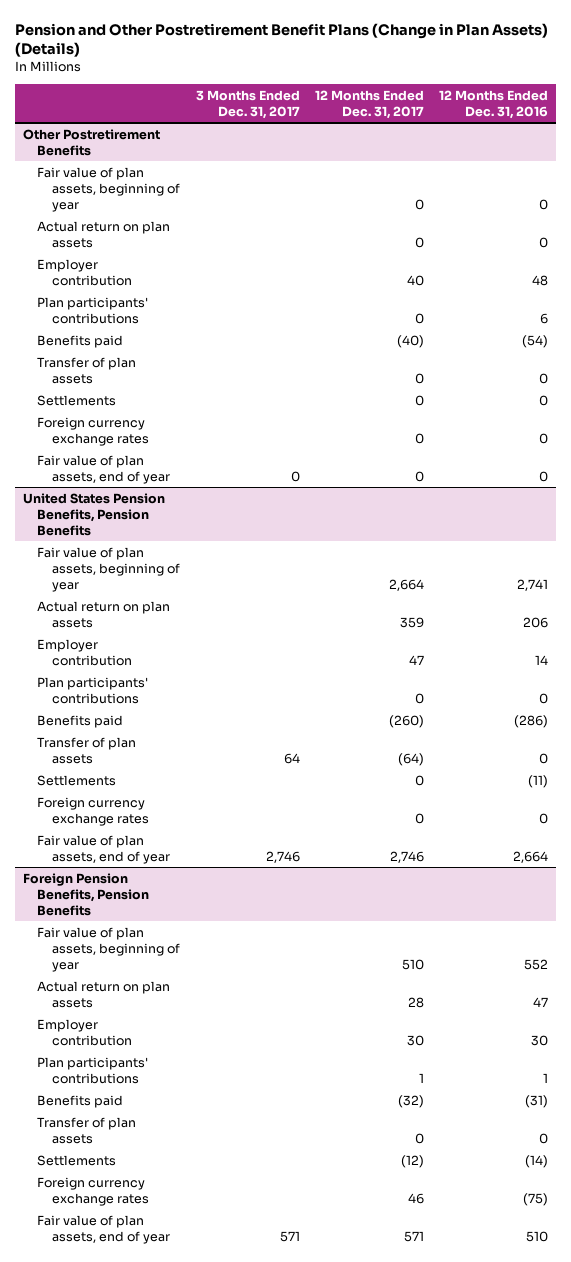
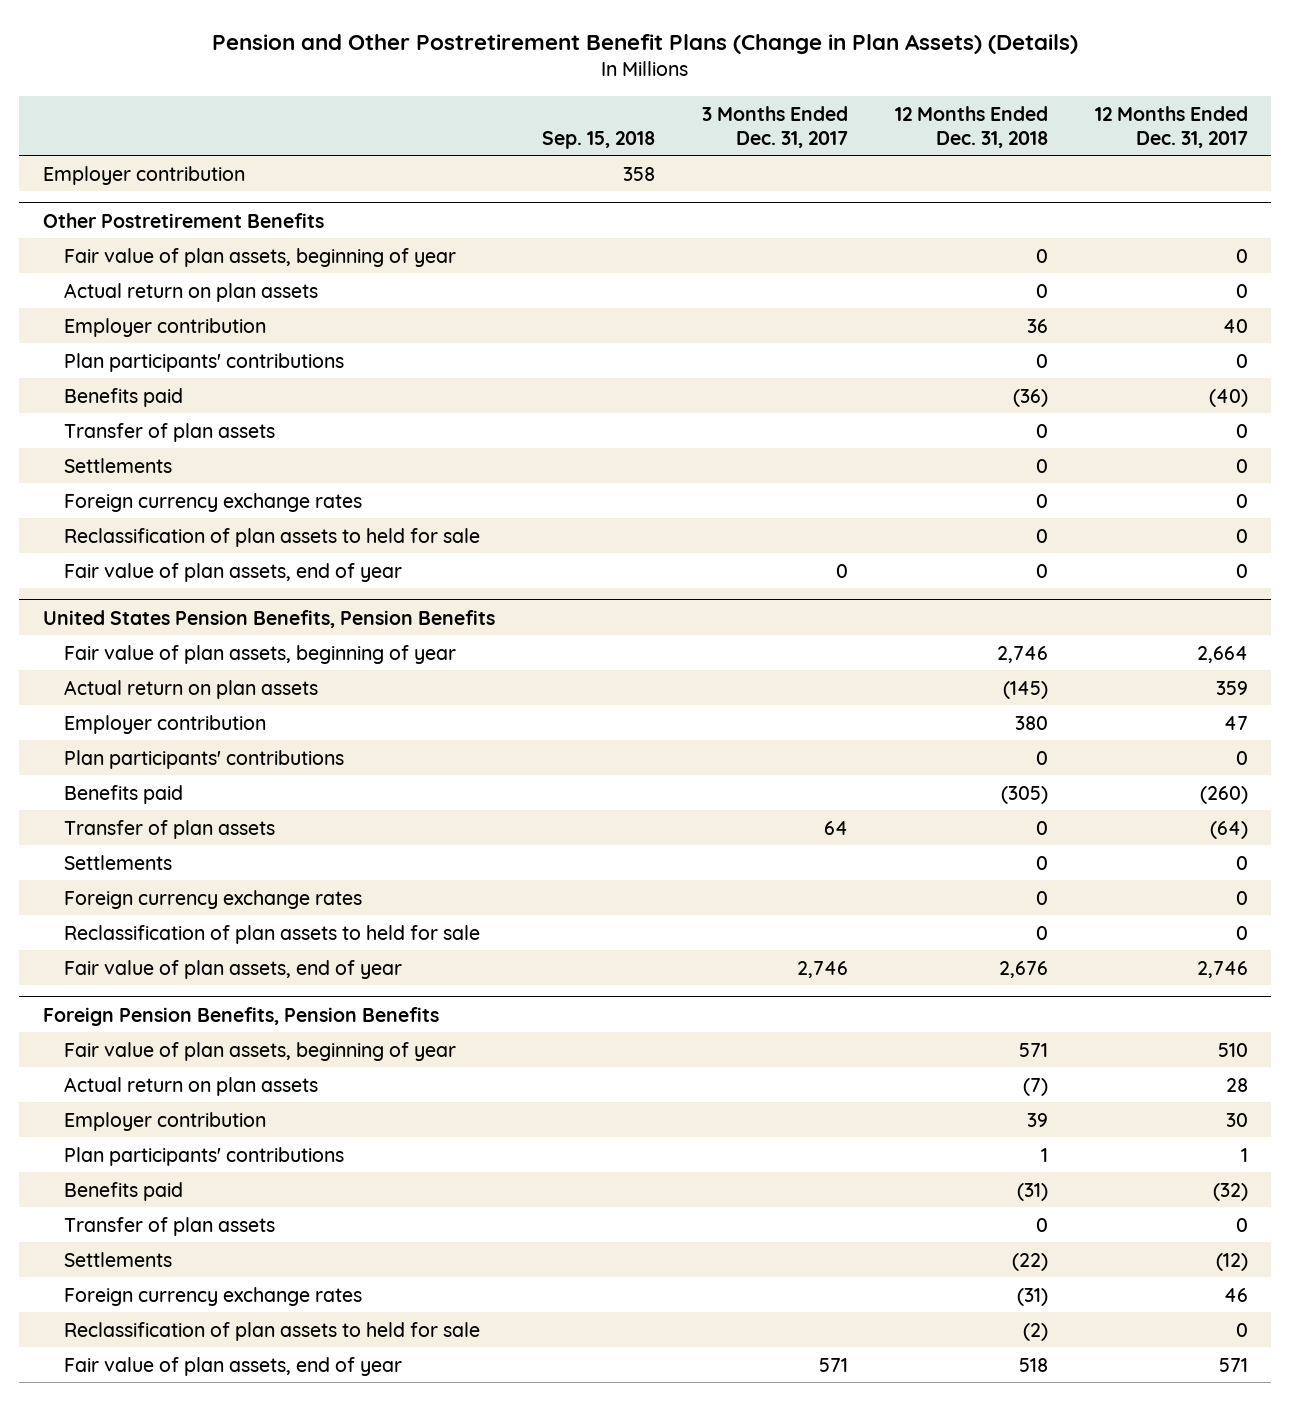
- | 3 Months Ended Dec. 31, 2017 | 12 Months Ended Dec. 31, 2017 | 12 Months Ended Dec. 31, 2016
+ | Sep. 15, 2018 | 3 Months Ended Dec. 31, 2017 | 12 Months Ended Dec. 31, 2018 | 12 Months Ended Dec. 31, 2017
+ Employer contribution | 358 | | |
@ Other Postretirement Benefits
+ Reclassification of plan assets to held for sale | | | 0 | 0
@ United States Pension Benefits, Pension Benefits
+ Reclassification of plan assets to held for sale | | | 0 | 0
@ Foreign Pension Benefits, Pension Benefits
+ Reclassification of plan assets to held for sale | | | (2) | 0

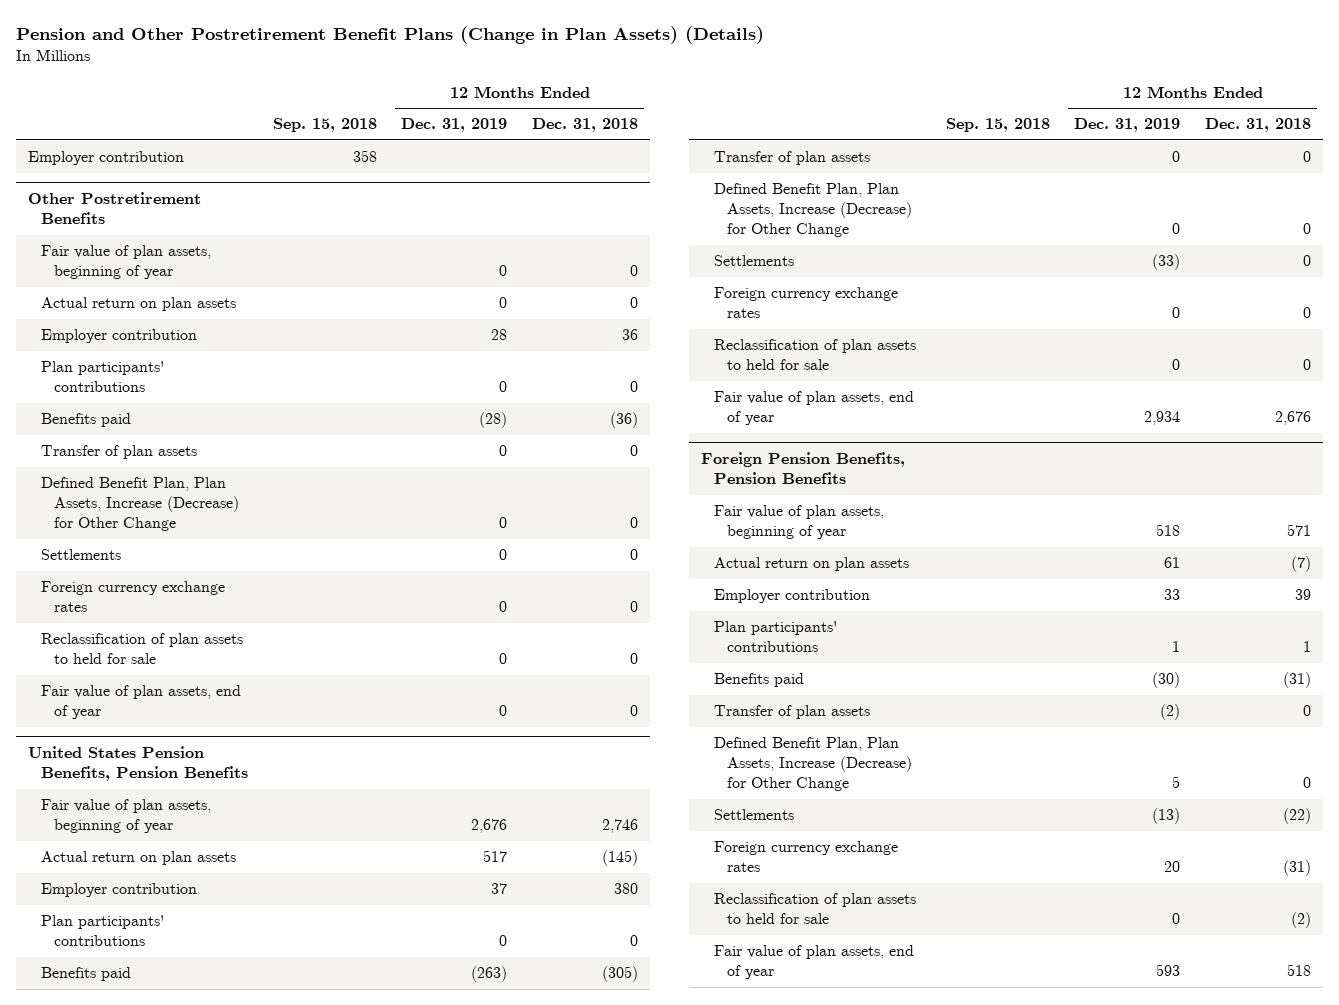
- | Sep. 15, 2018 | 3 Months Ended Dec. 31, 2017 | 12 Months Ended Dec. 31, 2018 | 12 Months Ended Dec. 31, 2017
+ | Sep. 15, 2018 | 12 Months Ended Dec. 31, 2019 | 12 Months Ended Dec. 31, 2018
@ Other Postretirement Benefits
+ Defined Benefit Plan, Plan Assets, Increase (Decrease) for Other Change | | 0 | 0
@ United States Pension Benefits, Pension Benefits
+ Defined Benefit Plan, Plan Assets, Increase (Decrease) for Other Change | | 0 | 0
@ Foreign Pension Benefits, Pension Benefits
+ Defined Benefit Plan, Plan Assets, Increase (Decrease) for Other Change | | 5 | 0

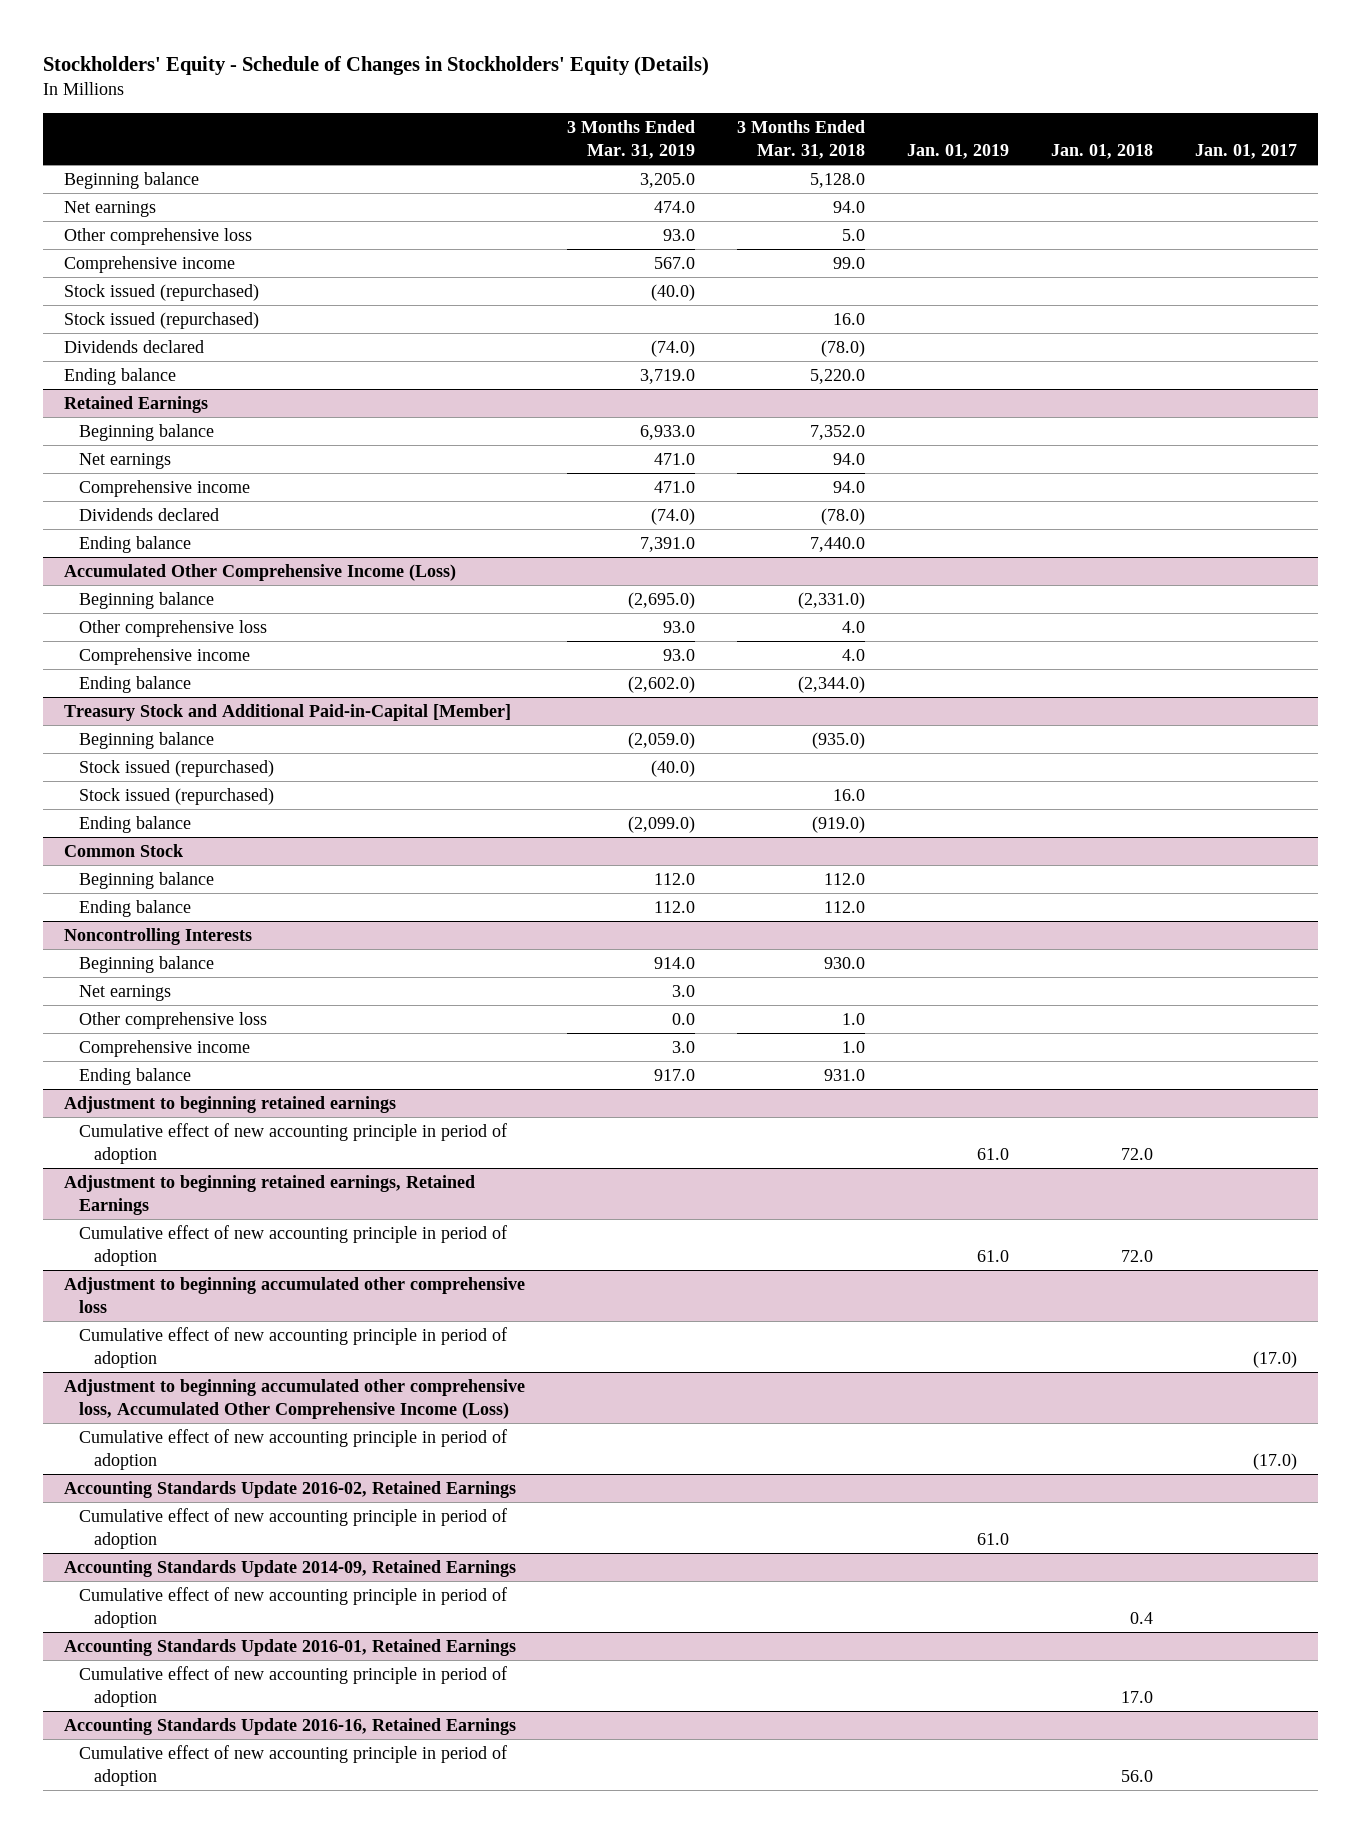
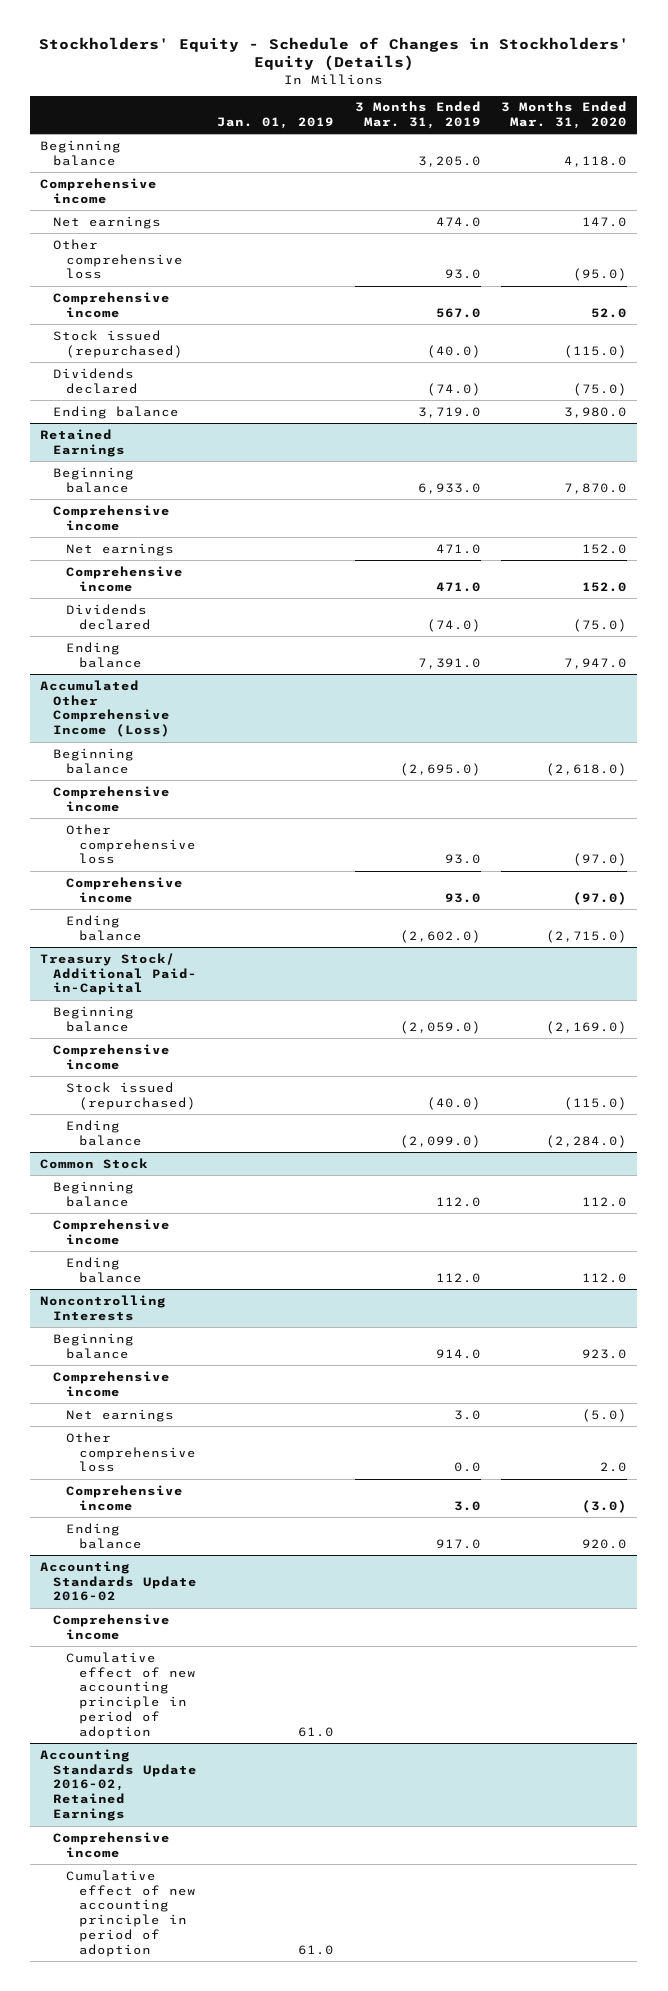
- | 3 Months Ended Mar. 31, 2019 | 3 Months Ended Mar. 31, 2018 | Jan. 01, 2019 | Jan. 01, 2018 | Jan. 01, 2017
+ | Jan. 01, 2019 | 3 Months Ended Mar. 31, 2019 | 3 Months Ended Mar. 31, 2020
+ Comprehensive income
- Stock issued (repurchased) | | 16.0 | | |
@ Retained Earnings
+ Comprehensive income
@ Accumulated Other Comprehensive Income (Loss)
+ Comprehensive income
- Treasury Stock and Additional Paid-in-Capital [Member]
+ Treasury Stock/ Additional Paid- in-Capital
+ Comprehensive income
- Stock issued (repurchased) | | 16.0 | | |
@ Common Stock
+ Comprehensive income
@ Noncontrolling Interests
+ Comprehensive income
- Adjustment to beginning retained earnings
- Cumulative effect of new accounting principle in period of adoption | | | 61.0 | 72.0 |
- Adjustment to beginning retained earnings, Retained Earnings
+ Accounting Standards Update 2016-02
+ Comprehensive income
- Adjustment to beginning accumulated other comprehensive loss
- Cumulative effect of new accounting principle in period of adoption | | | | | (17.0)
- Adjustment to beginning accumulated other comprehensive loss, Accumulated Other Comprehensive Income (Loss)
- Cumulative effect of new accounting principle in period of adoption | | | | | (17.0)
@ Accounting Standards Update 2016-02, Retained Earnings
+ Comprehensive income
- Accounting Standards Update 2014-09, Retained Earnings
- Cumulative effect of new accounting principle in period of adoption | | | | 0.4 |
- Accounting Standards Update 2016-01, Retained Earnings
- Cumulative effect of new accounting principle in period of adoption | | | | 17.0 |
- Accounting Standards Update 2016-16, Retained Earnings
- Cumulative effect of new accounting principle in period of adoption | | | | 56.0 |

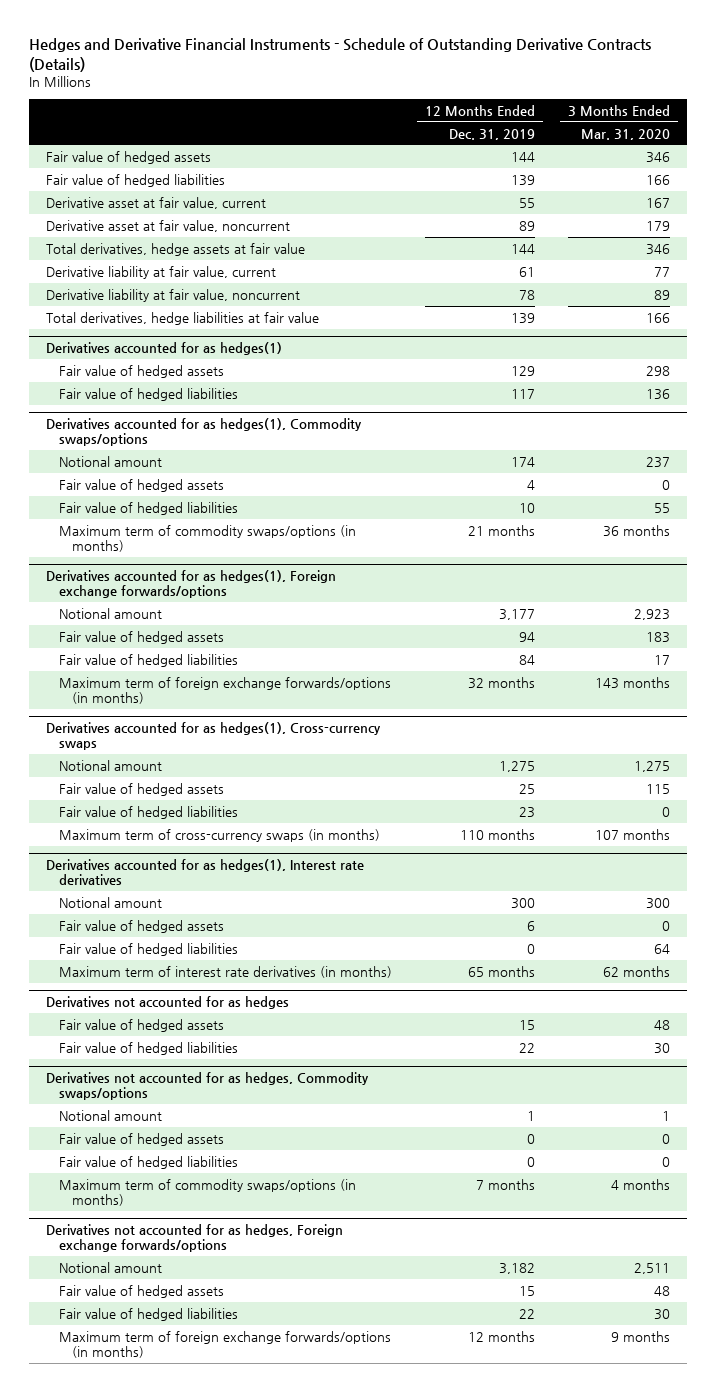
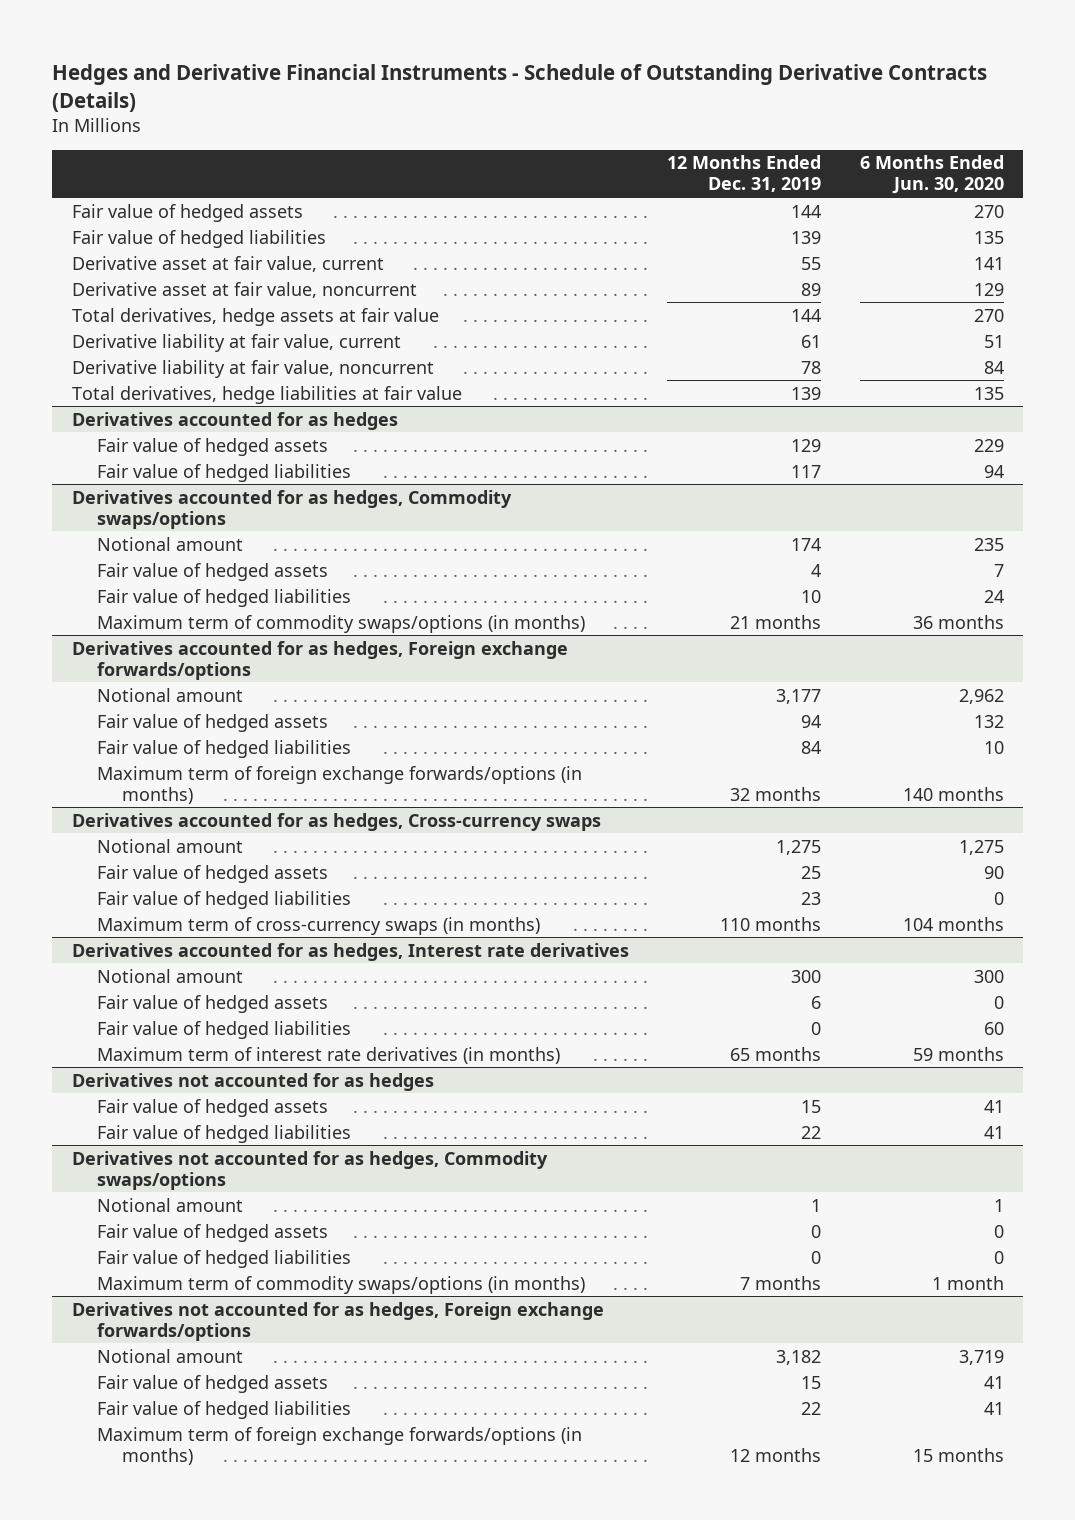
- | 12 Months Ended Dec. 31, 2019 | 3 Months Ended Mar. 31, 2020
+ | 12 Months Ended Dec. 31, 2019 | 6 Months Ended Jun. 30, 2020
- Derivatives accounted for as hedges(1)
+ Derivatives accounted for as hedges
- Derivatives accounted for as hedges(1), Commodity swaps/options
+ Derivatives accounted for as hedges, Commodity swaps/options
- Derivatives accounted for as hedges(1), Foreign exchange forwards/options
+ Derivatives accounted for as hedges, Foreign exchange forwards/options
- Derivatives accounted for as hedges(1), Cross-currency swaps
+ Derivatives accounted for as hedges, Cross-currency swaps
- Derivatives accounted for as hedges(1), Interest rate derivatives
+ Derivatives accounted for as hedges, Interest rate derivatives

